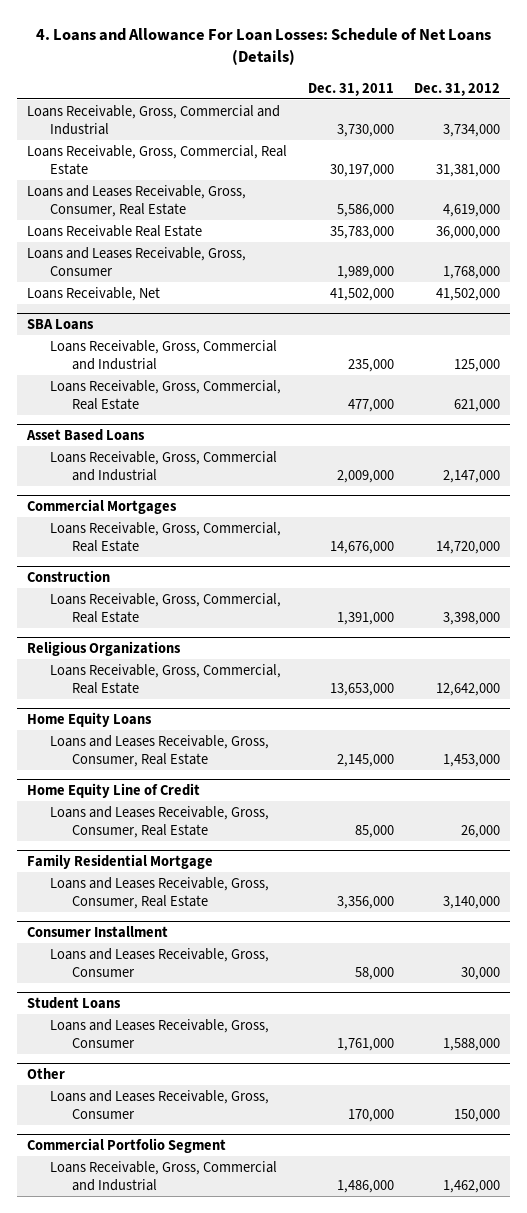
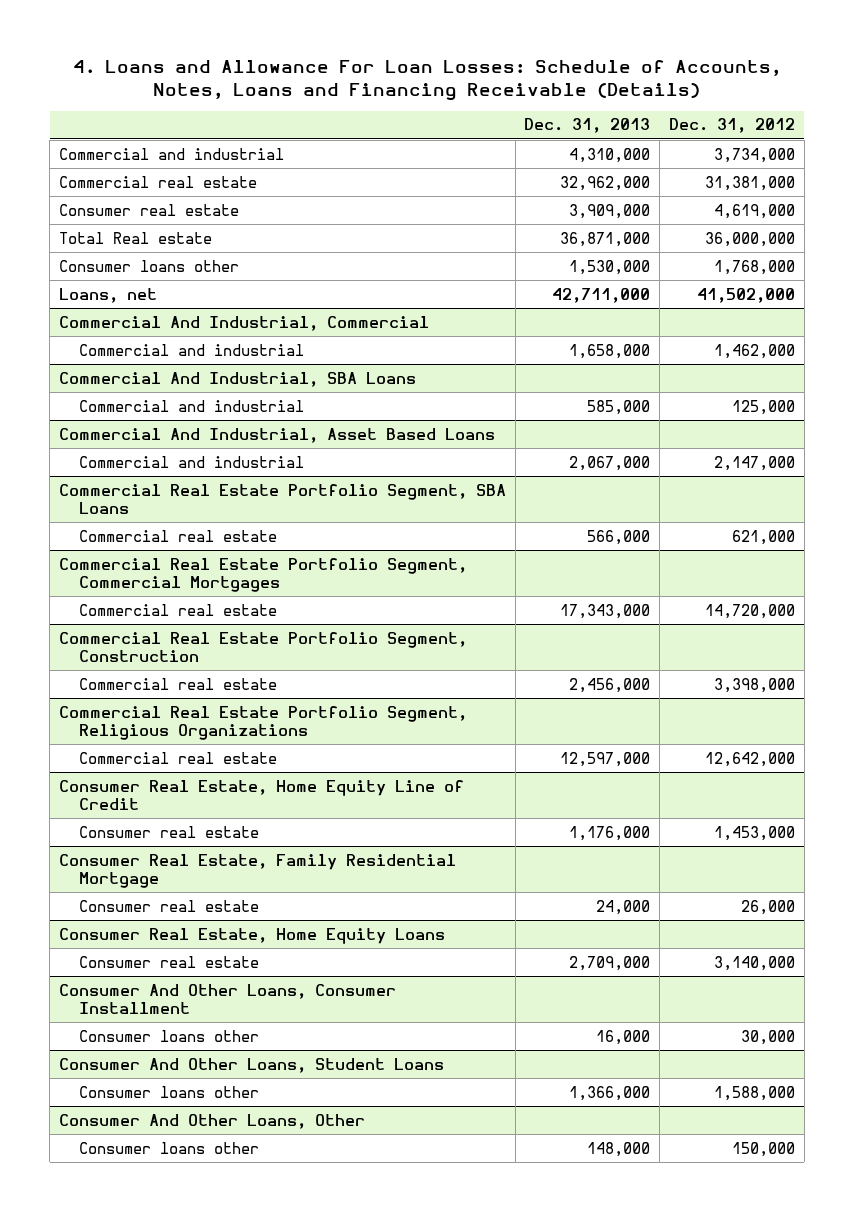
- 4. Loans and Allowance For Loan Losses: Schedule of Net Loans (Details)
+ 4. Loans and Allowance For Loan Losses: Schedule of Accounts, Notes, Loans and Financing Receivable (Details)
- | Dec. 31, 2011 | Dec. 31, 2012
+ | Dec. 31, 2013 | Dec. 31, 2012
- Loans Receivable, Gross, Commercial and Industrial | 3,730,000 | 3,734,000
- Loans Receivable, Gross, Commercial, Real Estate | 30,197,000 | 31,381,000
- Loans and Leases Receivable, Gross, Consumer, Real Estate | 5,586,000 | 4,619,000
- Loans Receivable Real Estate | 35,783,000 | 36,000,000
- Loans and Leases Receivable, Gross, Consumer | 1,989,000 | 1,768,000
- Loans Receivable, Net | 41,502,000 | 41,502,000
- SBA Loans
- Loans Receivable, Gross, Commercial and Industrial | 235,000 | 125,000
- Loans Receivable, Gross, Commercial, Real Estate | 477,000 | 621,000
- Asset Based Loans
- Loans Receivable, Gross, Commercial and Industrial | 2,009,000 | 2,147,000
- Commercial Mortgages
- Loans Receivable, Gross, Commercial, Real Estate | 14,676,000 | 14,720,000
- Construction
- Loans Receivable, Gross, Commercial, Real Estate | 1,391,000 | 3,398,000
- Religious Organizations
- Loans Receivable, Gross, Commercial, Real Estate | 13,653,000 | 12,642,000
- Home Equity Loans
- Loans and Leases Receivable, Gross, Consumer, Real Estate | 2,145,000 | 1,453,000
- Home Equity Line of Credit
- Loans and Leases Receivable, Gross, Consumer, Real Estate | 85,000 | 26,000
- Family Residential Mortgage
- Loans and Leases Receivable, Gross, Consumer, Real Estate | 3,356,000 | 3,140,000
- Consumer Installment
- Loans and Leases Receivable, Gross, Consumer | 58,000 | 30,000
- Student Loans
- Loans and Leases Receivable, Gross, Consumer | 1,761,000 | 1,588,000
- Other
- Loans and Leases Receivable, Gross, Consumer | 170,000 | 150,000
- Commercial Portfolio Segment
- Loans Receivable, Gross, Commercial and Industrial | 1,486,000 | 1,462,000
+ Commercial and industrial | 4,310,000 | 3,734,000
+ Commercial real estate | 32,962,000 | 31,381,000
+ Consumer real estate | 3,909,000 | 4,619,000
+ Total Real estate | 36,871,000 | 36,000,000
+ Consumer loans other | 1,530,000 | 1,768,000
+ Loans, net | 42,711,000 | 41,502,000
+ Commercial And Industrial, Commercial
+ Commercial and industrial | 1,658,000 | 1,462,000
+ Commercial And Industrial, SBA Loans
+ Commercial and industrial | 585,000 | 125,000
+ Commercial And Industrial, Asset Based Loans
+ Commercial and industrial | 2,067,000 | 2,147,000
+ Commercial Real Estate Portfolio Segment, SBA Loans
+ Commercial real estate | 566,000 | 621,000
+ Commercial Real Estate Portfolio Segment, Commercial Mortgages
+ Commercial real estate | 17,343,000 | 14,720,000
+ Commercial Real Estate Portfolio Segment, Construction
+ Commercial real estate | 2,456,000 | 3,398,000
+ Commercial Real Estate Portfolio Segment, Religious Organizations
+ Commercial real estate | 12,597,000 | 12,642,000
+ Consumer Real Estate, Home Equity Line of Credit
+ Consumer real estate | 1,176,000 | 1,453,000
+ Consumer Real Estate, Family Residential Mortgage
+ Consumer real estate | 24,000 | 26,000
+ Consumer Real Estate, Home Equity Loans
+ Consumer real estate | 2,709,000 | 3,140,000
+ Consumer And Other Loans, Consumer Installment
+ Consumer loans other | 16,000 | 30,000
+ Consumer And Other Loans, Student Loans
+ Consumer loans other | 1,366,000 | 1,588,000
+ Consumer And Other Loans, Other
+ Consumer loans other | 148,000 | 150,000

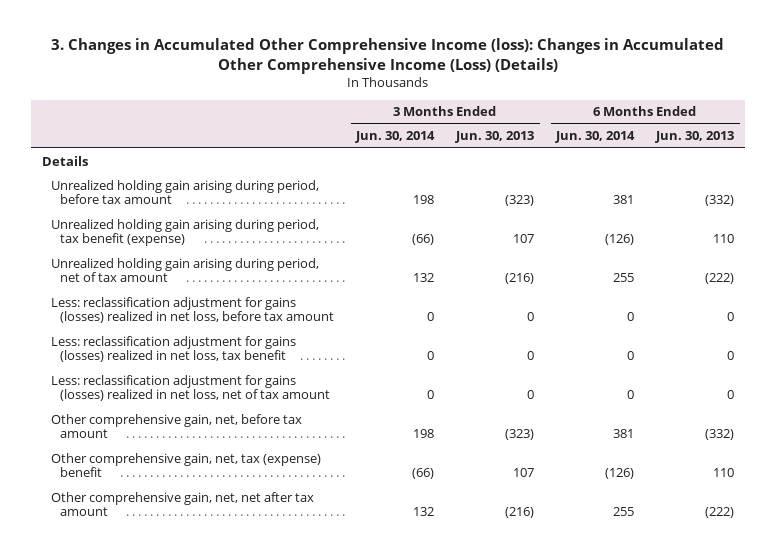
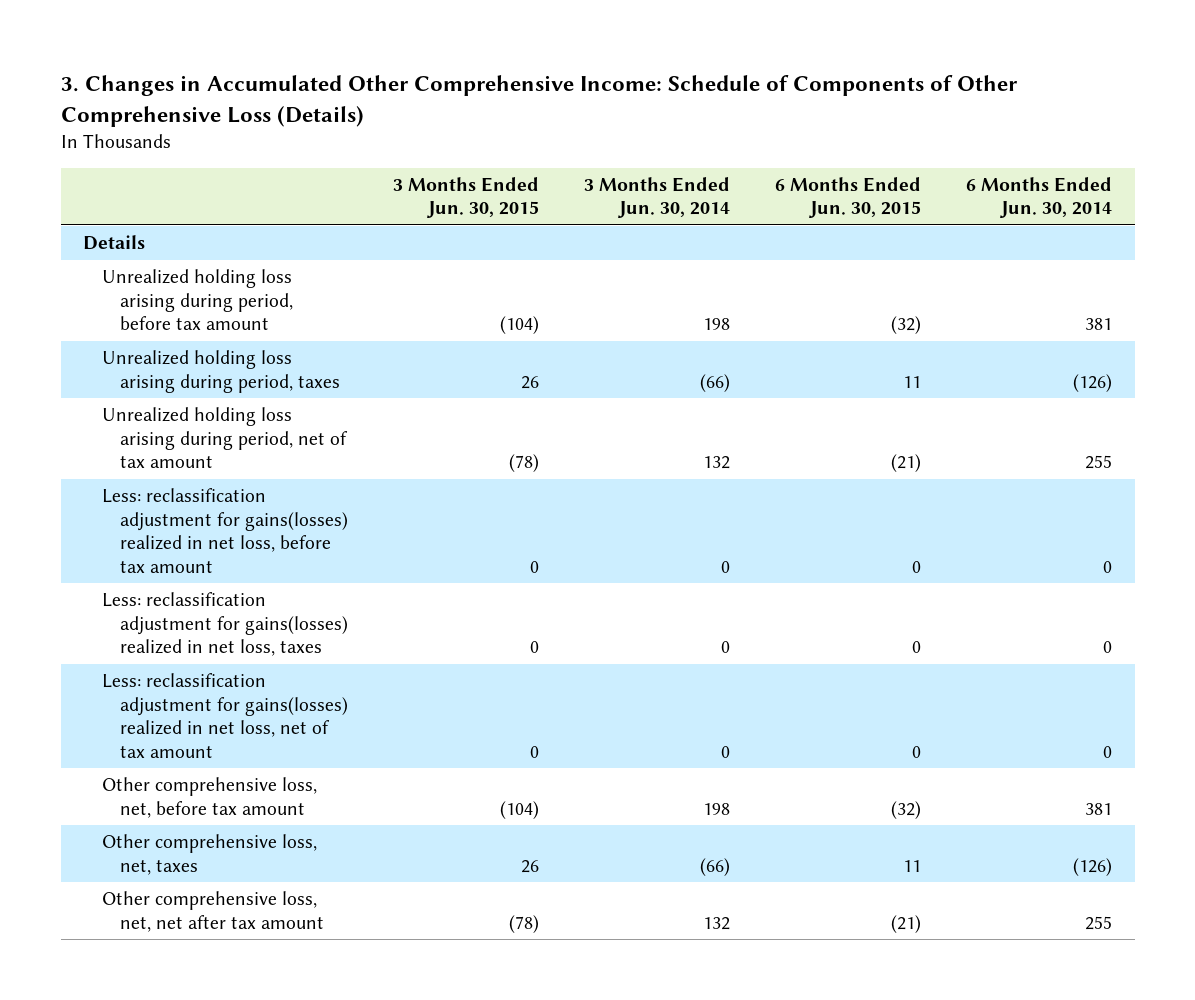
- 3. Changes in Accumulated Other Comprehensive Income (loss): Changes in Accumulated Other Comprehensive Income (Loss) (Details)
+ 3. Changes in Accumulated Other Comprehensive Income: Schedule of Components of Other Comprehensive Loss (Details)
- | 3 Months Ended Jun. 30, 2014 | 3 Months Ended Jun. 30, 2013 | 6 Months Ended Jun. 30, 2014 | 6 Months Ended Jun. 30, 2013
+ | 3 Months Ended Jun. 30, 2015 | 3 Months Ended Jun. 30, 2014 | 6 Months Ended Jun. 30, 2015 | 6 Months Ended Jun. 30, 2014
- Unrealized holding gain arising during period, before tax amount | 198 | (323) | 381 | (332)
- Unrealized holding gain arising during period, tax benefit (expense) | (66) | 107 | (126) | 110
- Unrealized holding gain arising during period, net of tax amount | 132 | (216) | 255 | (222)
- Less: reclassification adjustment for gains (losses) realized in net loss, before tax amount | 0 | 0 | 0 | 0
- Less: reclassification adjustment for gains (losses) realized in net loss, tax benefit | 0 | 0 | 0 | 0
- Less: reclassification adjustment for gains (losses) realized in net loss, net of tax amount | 0 | 0 | 0 | 0
- Other comprehensive gain, net, before tax amount | 198 | (323) | 381 | (332)
- Other comprehensive gain, net, tax (expense) benefit | (66) | 107 | (126) | 110
- Other comprehensive gain, net, net after tax amount | 132 | (216) | 255 | (222)
+ Unrealized holding loss arising during period, before tax amount | (104) | 198 | (32) | 381
+ Unrealized holding loss arising during period, taxes | 26 | (66) | 11 | (126)
+ Unrealized holding loss arising during period, net of tax amount | (78) | 132 | (21) | 255
+ Less: reclassification adjustment for gains(losses) realized in net loss, before tax amount | 0 | 0 | 0 | 0
+ Less: reclassification adjustment for gains(losses) realized in net loss, taxes | 0 | 0 | 0 | 0
+ Less: reclassification adjustment for gains(losses) realized in net loss, net of tax amount | 0 | 0 | 0 | 0
+ Other comprehensive loss, net, before tax amount | (104) | 198 | (32) | 381
+ Other comprehensive loss, net, taxes | 26 | (66) | 11 | (126)
+ Other comprehensive loss, net, net after tax amount | (78) | 132 | (21) | 255

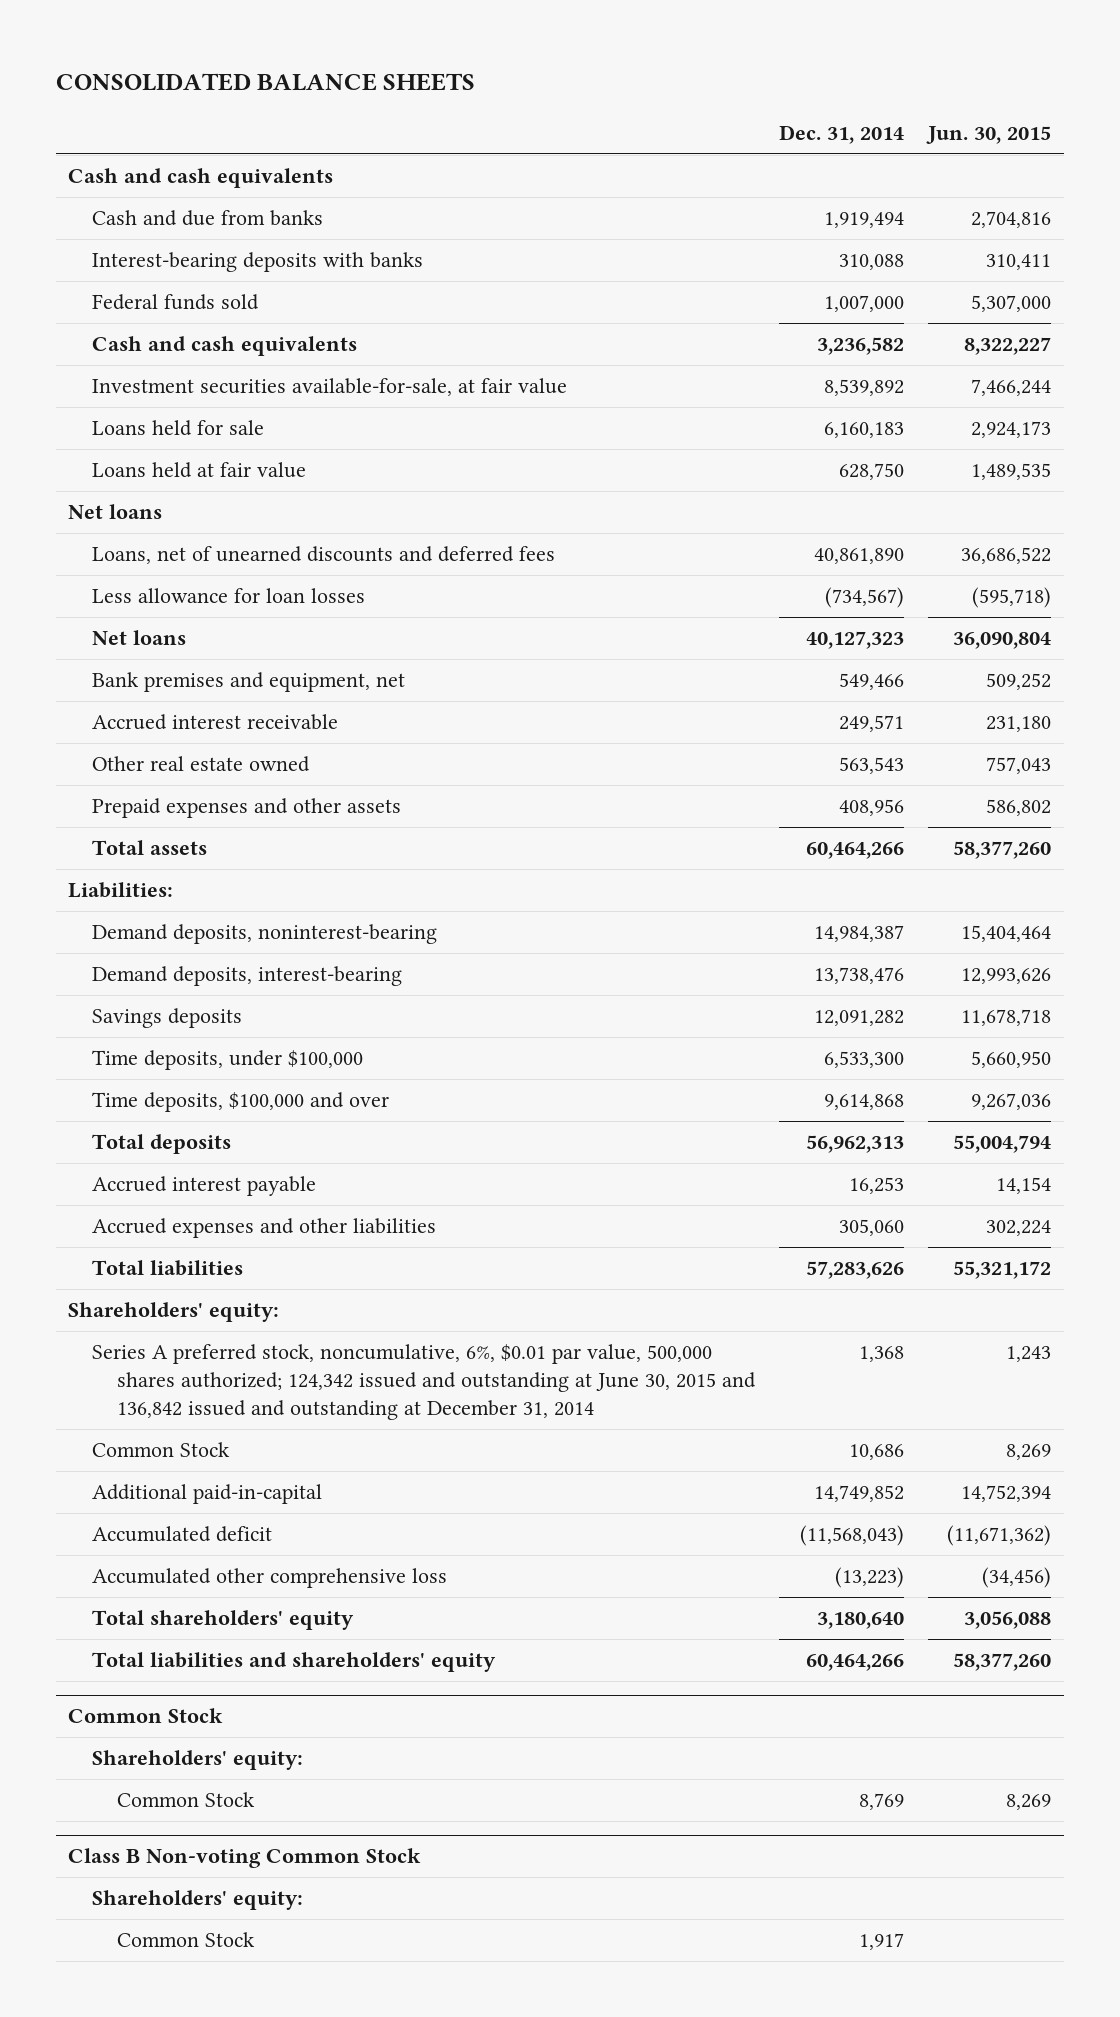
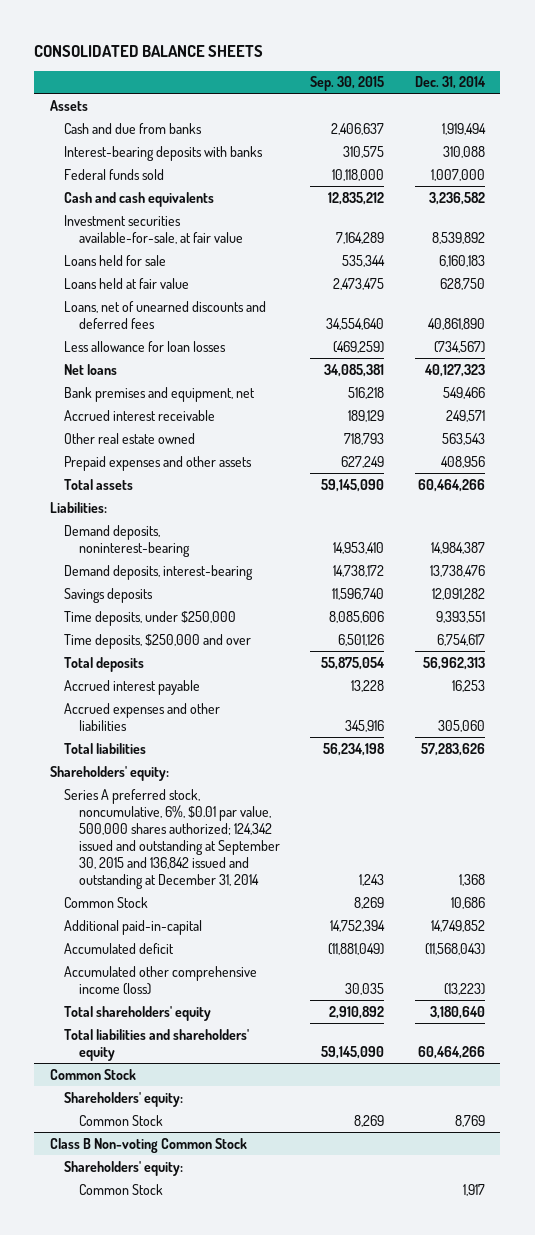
- | Dec. 31, 2014 | Jun. 30, 2015
+ | Sep. 30, 2015 | Dec. 31, 2014
- Cash and cash equivalents
+ Assets
- Net loans
- Time deposits, under $100,000 | 6,533,300 | 5,660,950
- Time deposits, $100,000 and over | 9,614,868 | 9,267,036
+ Time deposits, under $250,000 | 8,085,606 | 9,393,551
+ Time deposits, $250,000 and over | 6,501,126 | 6,754,617
- Series A preferred stock, noncumulative, 6%, $0.01 par value, 500,000 shares authorized; 124,342 issued and outstanding at June 30, 2015 and 136,842 issued and outstanding at December 31, 2014 | 1,368 | 1,243
+ Series A preferred stock, noncumulative, 6%, $0.01 par value, 500,000 shares authorized; 124,342 issued and outstanding at September 30, 2015 and 136,842 issued and outstanding at December 31, 2014 | 1,243 | 1,368
- Accumulated other comprehensive loss | (13,223) | (34,456)
+ Accumulated other comprehensive income (loss) | 30,035 | (13,223)

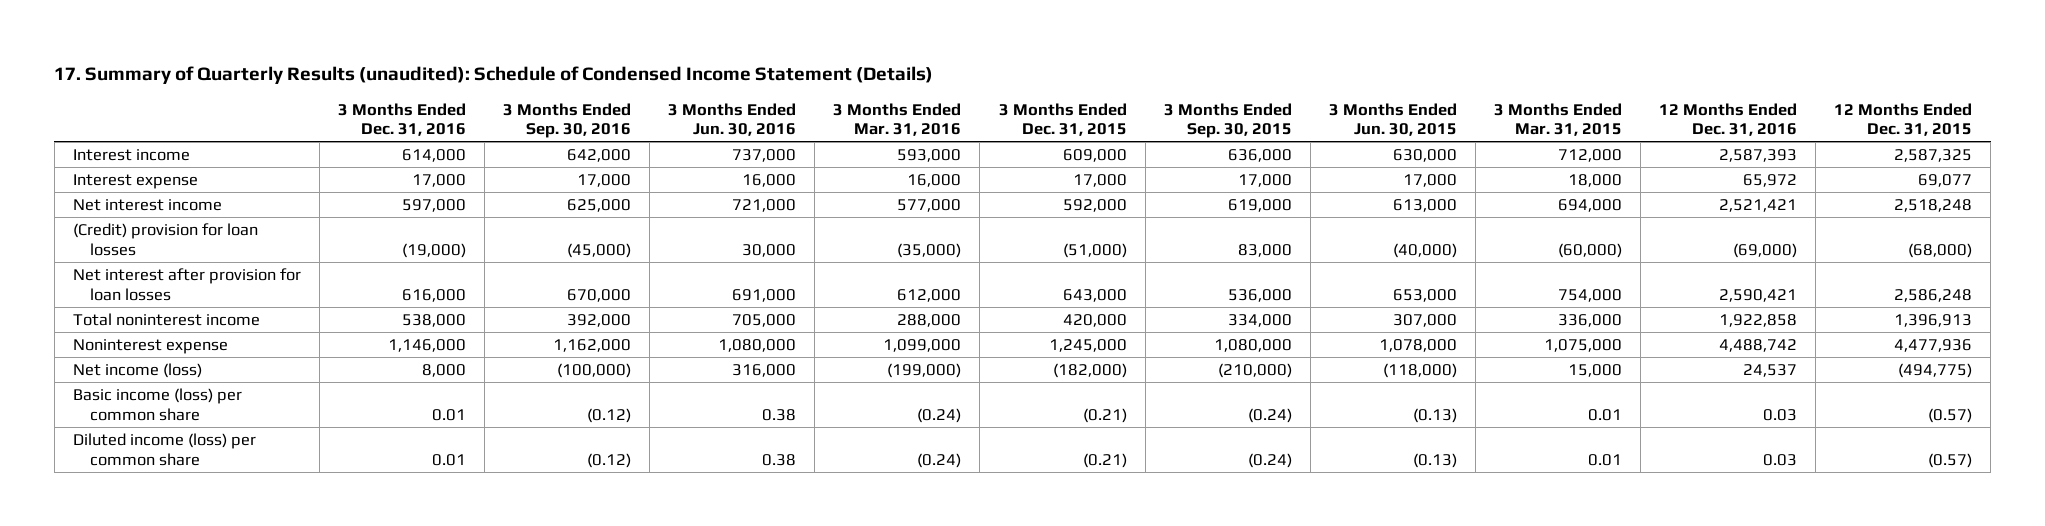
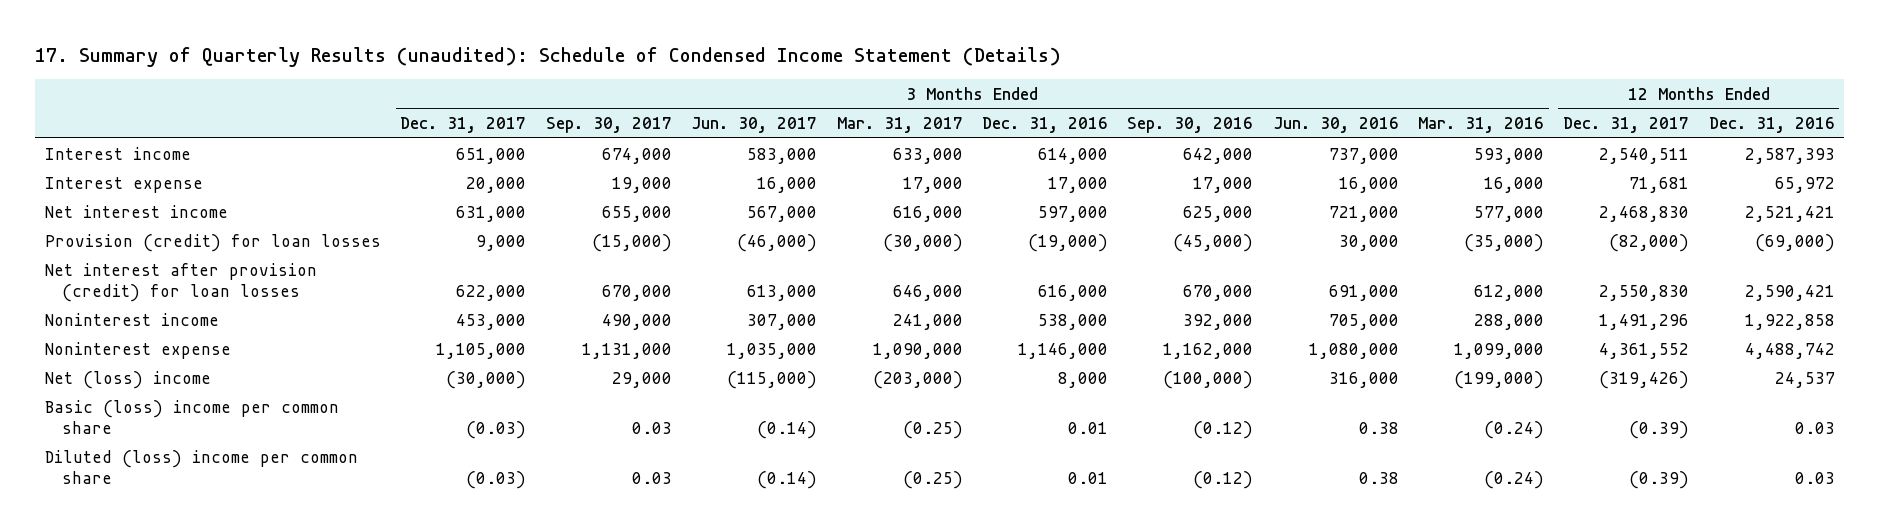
- | 3 Months Ended Dec. 31, 2016 | 3 Months Ended Sep. 30, 2016 | 3 Months Ended Jun. 30, 2016 | 3 Months Ended Mar. 31, 2016 | 3 Months Ended Dec. 31, 2015 | 3 Months Ended Sep. 30, 2015 | 3 Months Ended Jun. 30, 2015 | 3 Months Ended Mar. 31, 2015 | 12 Months Ended Dec. 31, 2016 | 12 Months Ended Dec. 31, 2015
+ | 3 Months Ended Dec. 31, 2017 | 3 Months Ended Sep. 30, 2017 | 3 Months Ended Jun. 30, 2017 | 3 Months Ended Mar. 31, 2017 | 3 Months Ended Dec. 31, 2016 | 3 Months Ended Sep. 30, 2016 | 3 Months Ended Jun. 30, 2016 | 3 Months Ended Mar. 31, 2016 | 12 Months Ended Dec. 31, 2017 | 12 Months Ended Dec. 31, 2016
- (Credit) provision for loan losses | (19,000) | (45,000) | 30,000 | (35,000) | (51,000) | 83,000 | (40,000) | (60,000) | (69,000) | (68,000)
- Net interest after provision for loan losses | 616,000 | 670,000 | 691,000 | 612,000 | 643,000 | 536,000 | 653,000 | 754,000 | 2,590,421 | 2,586,248
- Total noninterest income | 538,000 | 392,000 | 705,000 | 288,000 | 420,000 | 334,000 | 307,000 | 336,000 | 1,922,858 | 1,396,913
+ Provision (credit) for loan losses | 9,000 | (15,000) | (46,000) | (30,000) | (19,000) | (45,000) | 30,000 | (35,000) | (82,000) | (69,000)
+ Net interest after provision (credit) for loan losses | 622,000 | 670,000 | 613,000 | 646,000 | 616,000 | 670,000 | 691,000 | 612,000 | 2,550,830 | 2,590,421
+ Noninterest income | 453,000 | 490,000 | 307,000 | 241,000 | 538,000 | 392,000 | 705,000 | 288,000 | 1,491,296 | 1,922,858
- Net income (loss) | 8,000 | (100,000) | 316,000 | (199,000) | (182,000) | (210,000) | (118,000) | 15,000 | 24,537 | (494,775)
- Basic income (loss) per common share | 0.01 | (0.12) | 0.38 | (0.24) | (0.21) | (0.24) | (0.13) | 0.01 | 0.03 | (0.57)
- Diluted income (loss) per common share | 0.01 | (0.12) | 0.38 | (0.24) | (0.21) | (0.24) | (0.13) | 0.01 | 0.03 | (0.57)
+ Net (loss) income | (30,000) | 29,000 | (115,000) | (203,000) | 8,000 | (100,000) | 316,000 | (199,000) | (319,426) | 24,537
+ Basic (loss) income per common share | (0.03) | 0.03 | (0.14) | (0.25) | 0.01 | (0.12) | 0.38 | (0.24) | (0.39) | 0.03
+ Diluted (loss) income per common share | (0.03) | 0.03 | (0.14) | (0.25) | 0.01 | (0.12) | 0.38 | (0.24) | (0.39) | 0.03

